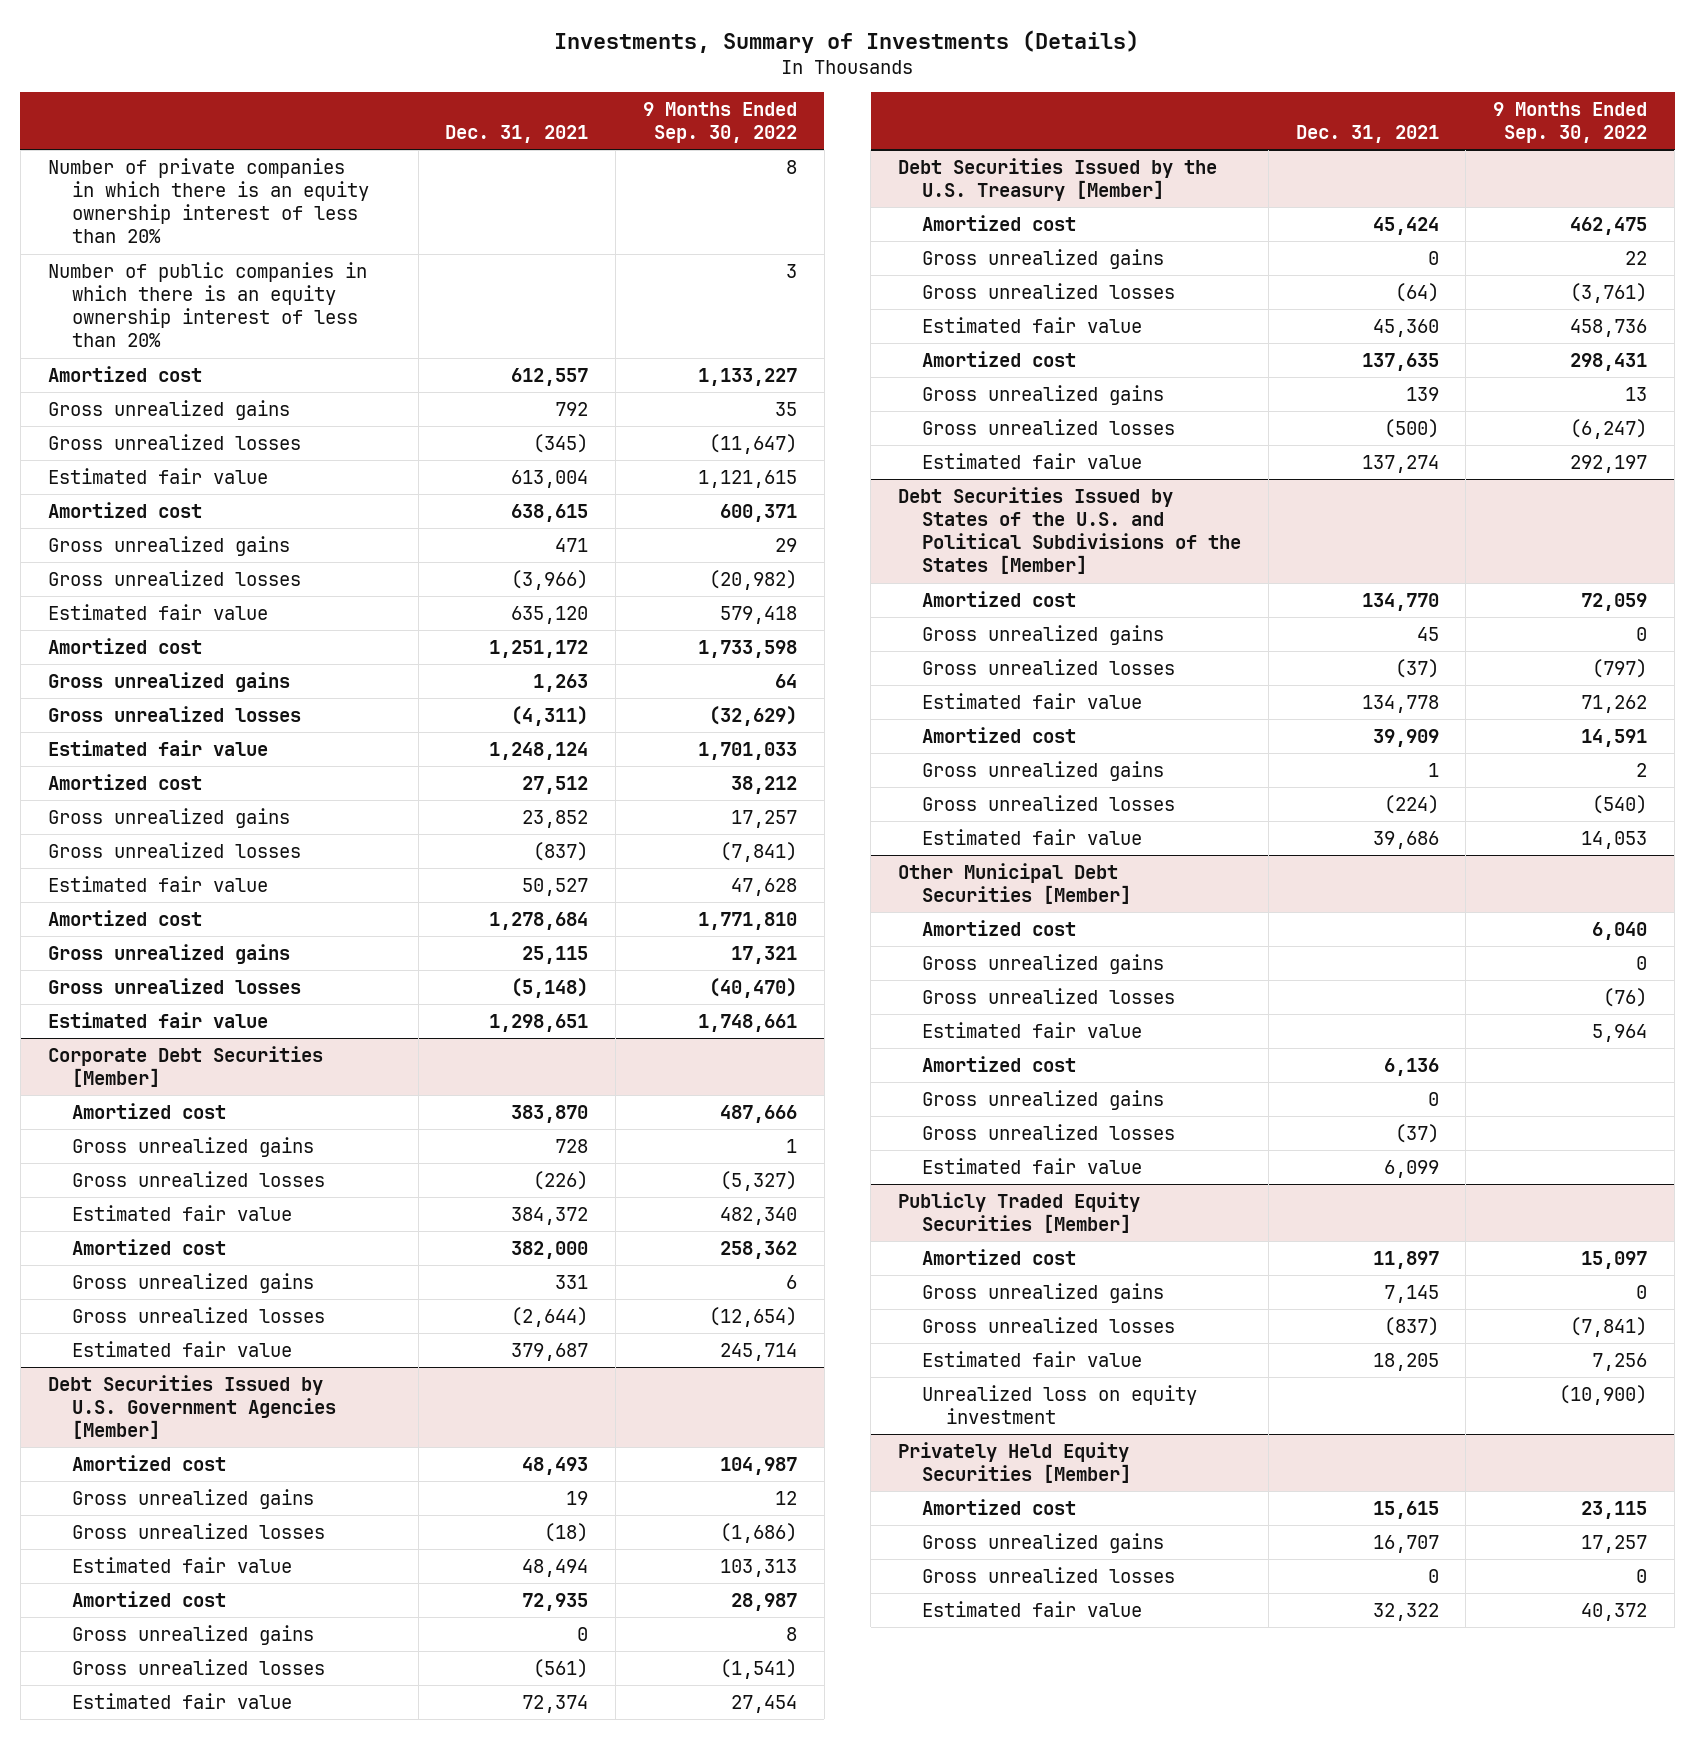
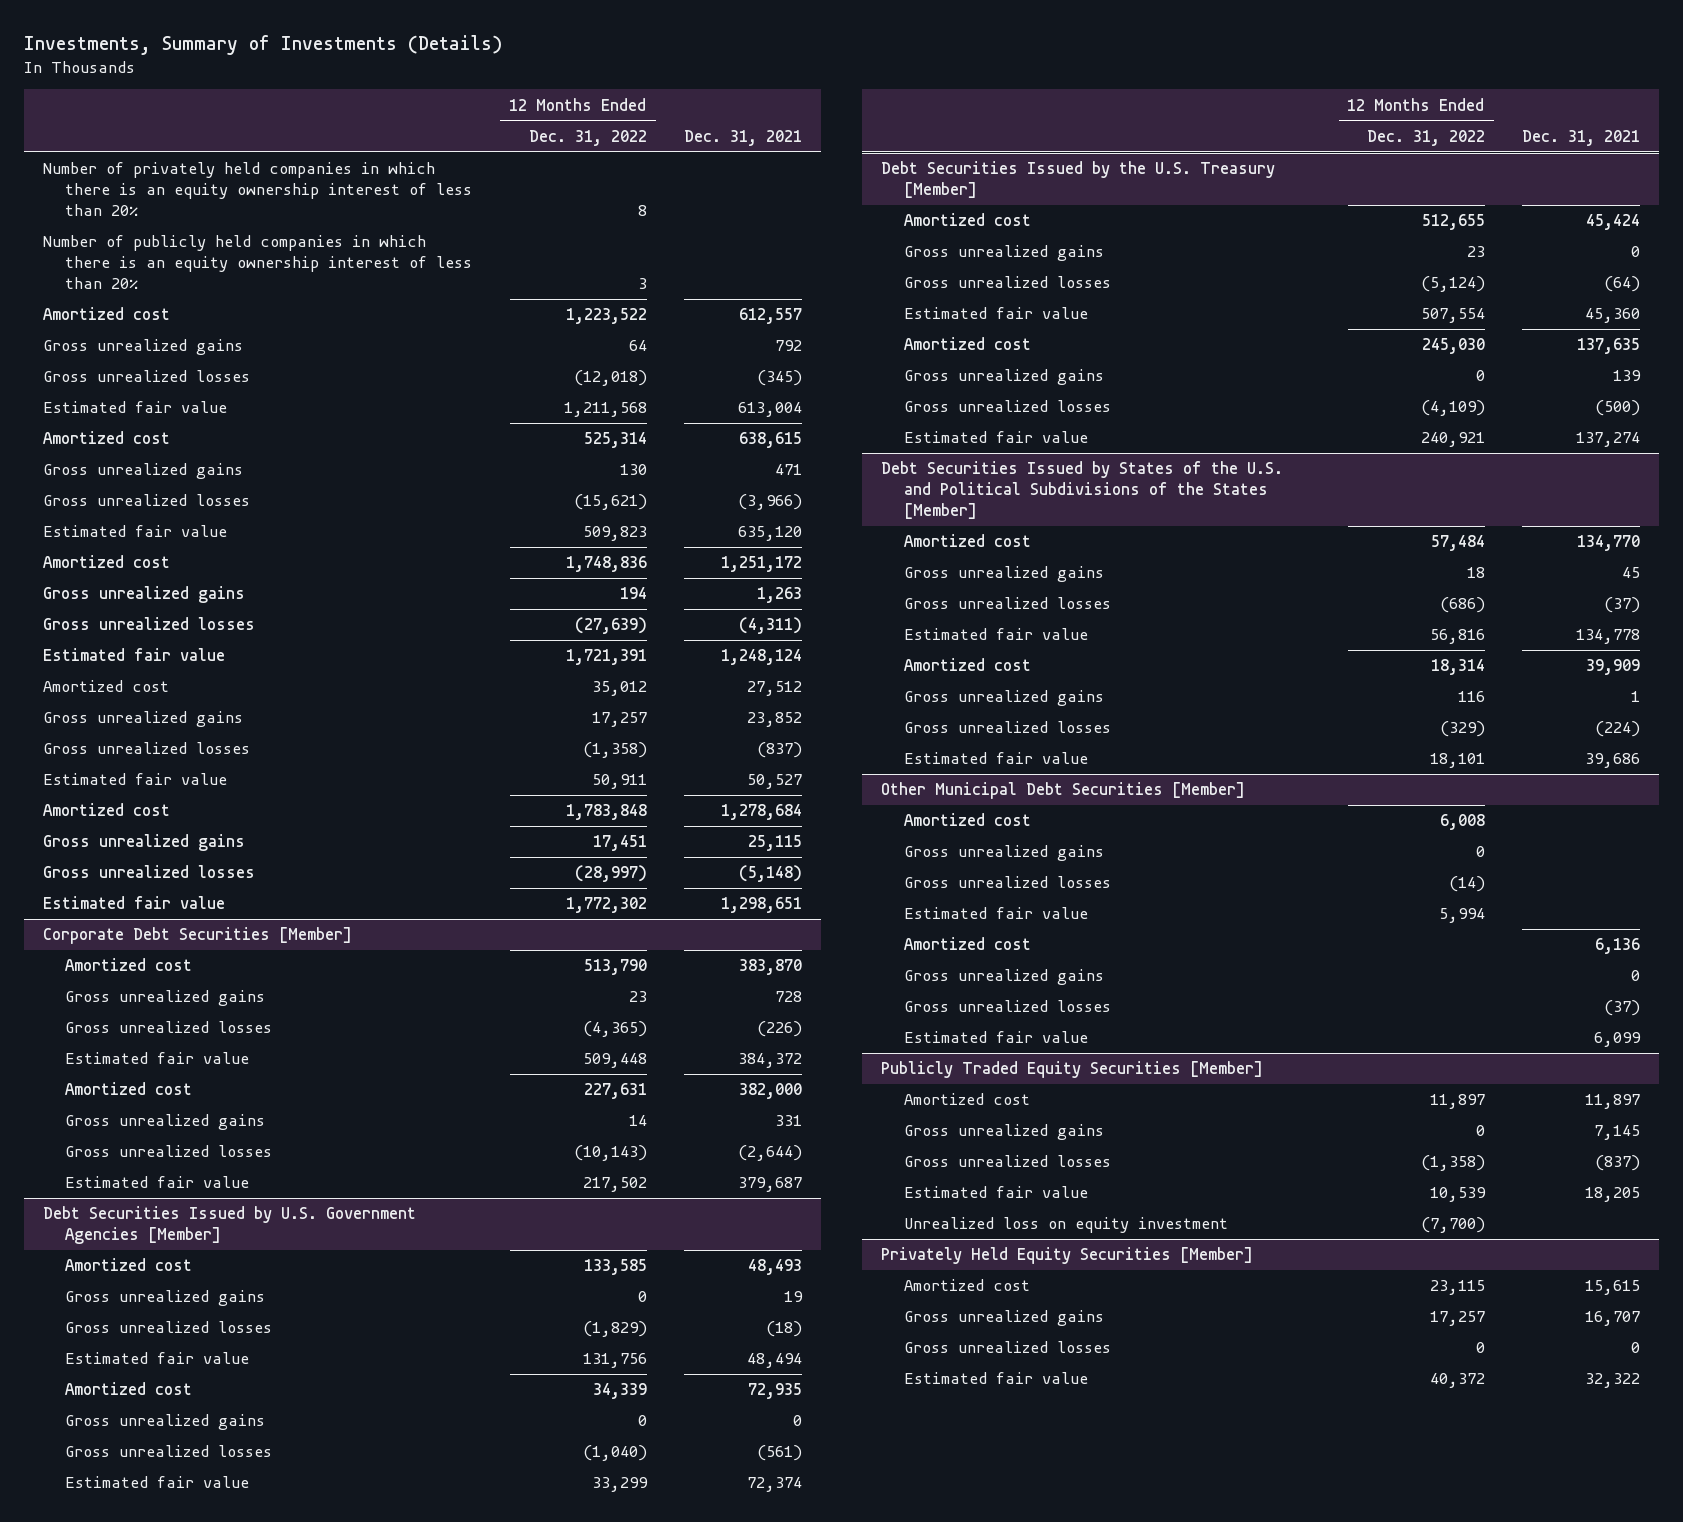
- | Dec. 31, 2021 | 9 Months Ended Sep. 30, 2022
+ | 12 Months Ended Dec. 31, 2022 | Dec. 31, 2021
- Number of private companies in which there is an equity ownership interest of less than 20% | | 8
- Number of public companies in which there is an equity ownership interest of less than 20% | | 3
+ Number of privately held companies in which there is an equity ownership interest of less than 20% | 8 |
+ Number of publicly held companies in which there is an equity ownership interest of less than 20% | 3 |

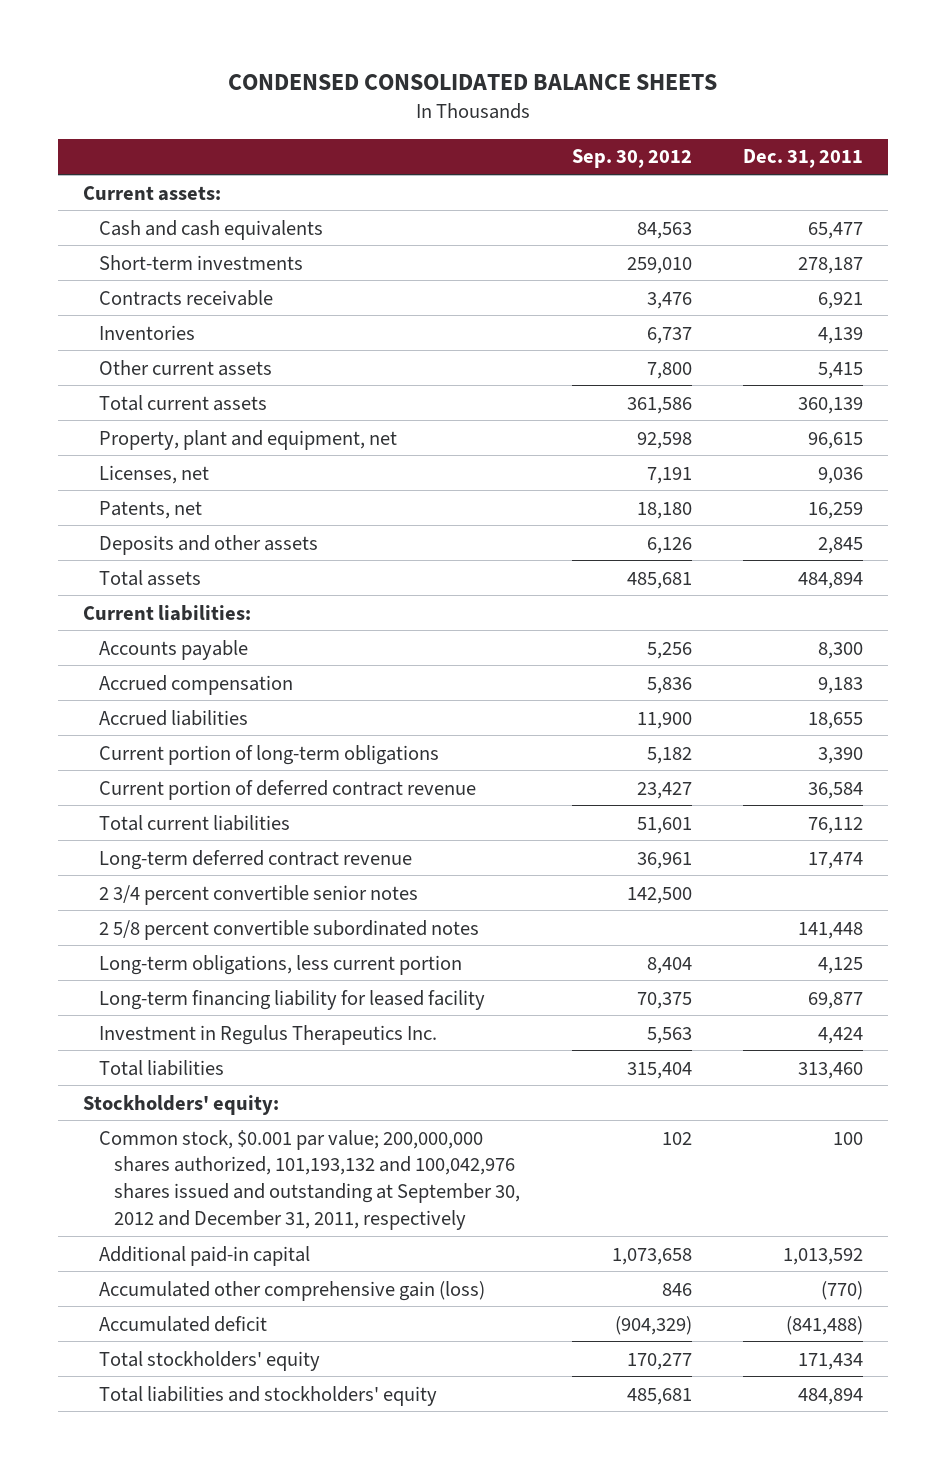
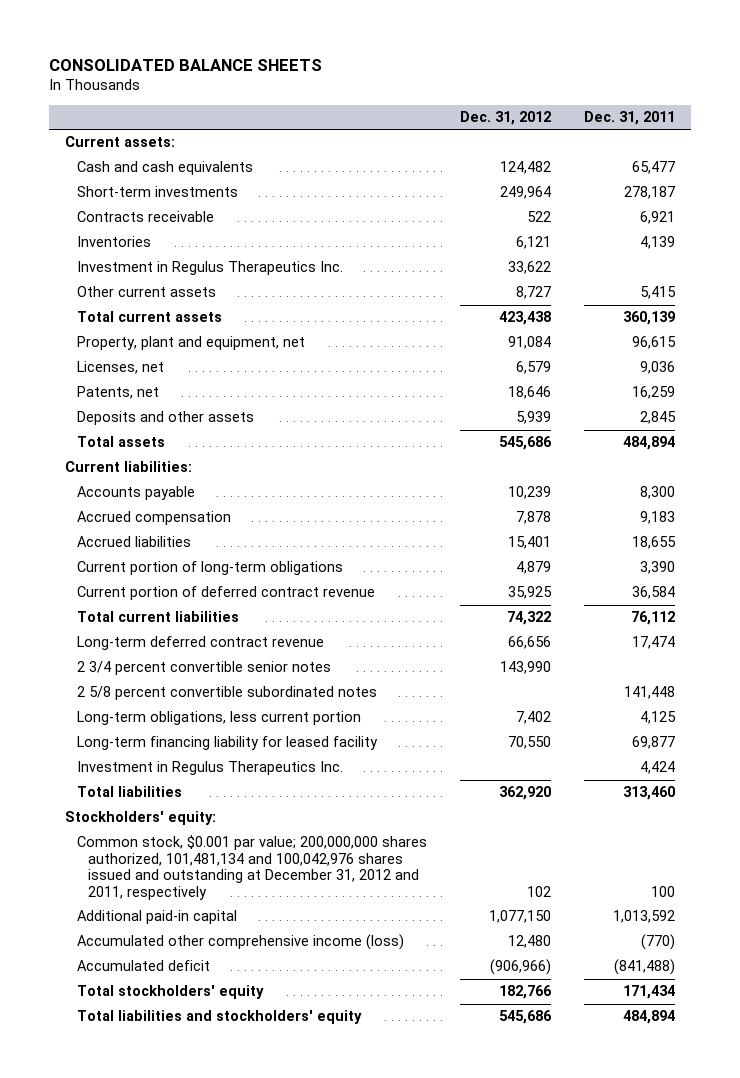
- CONDENSED CONSOLIDATED BALANCE SHEETS
+ CONSOLIDATED BALANCE SHEETS
- | Sep. 30, 2012 | Dec. 31, 2011
+ | Dec. 31, 2012 | Dec. 31, 2011
+ Investment in Regulus Therapeutics Inc. | 33,622 |
- Common stock, $0.001 par value; 200,000,000 shares authorized, 101,193,132 and 100,042,976 shares issued and outstanding at September 30, 2012 and December 31, 2011, respectively | 102 | 100
+ Common stock, $0.001 par value; 200,000,000 shares authorized, 101,481,134 and 100,042,976 shares issued and outstanding at December 31, 2012 and 2011, respectively | 102 | 100
- Accumulated other comprehensive gain (loss) | 846 | (770)
+ Accumulated other comprehensive income (loss) | 12,480 | (770)

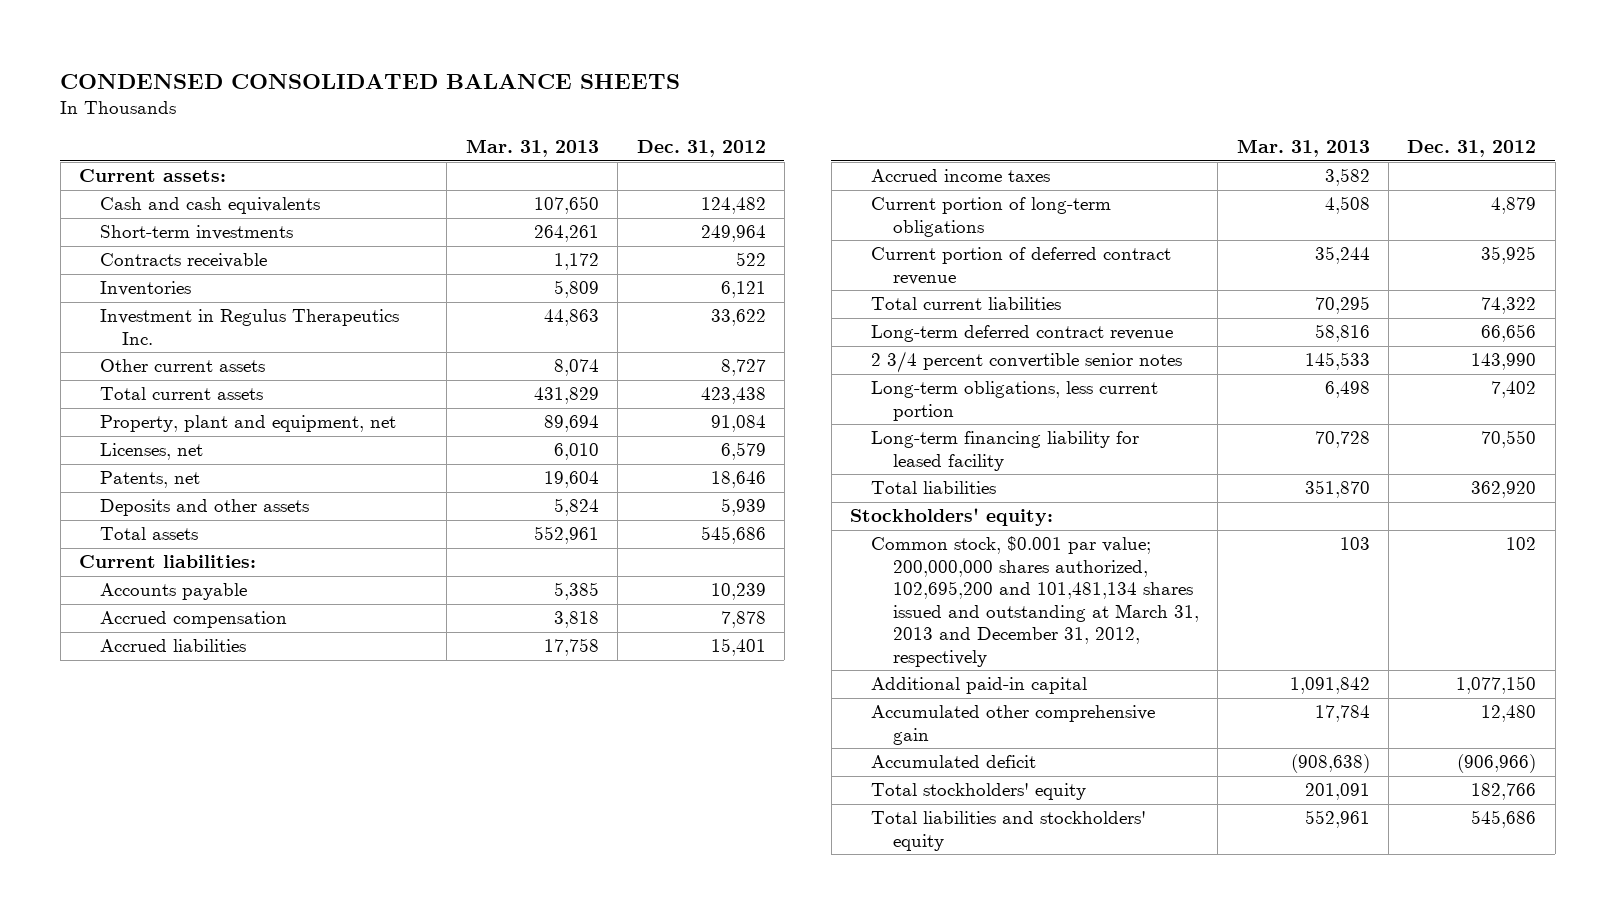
- CONSOLIDATED BALANCE SHEETS
+ CONDENSED CONSOLIDATED BALANCE SHEETS
- | Dec. 31, 2012 | Dec. 31, 2011
+ | Mar. 31, 2013 | Dec. 31, 2012
+ Accrued income taxes | 3,582 |
- 2 5/8 percent convertible subordinated notes | | 141,448
- Investment in Regulus Therapeutics Inc. | | 4,424
- Common stock, $0.001 par value; 200,000,000 shares authorized, 101,481,134 and 100,042,976 shares issued and outstanding at December 31, 2012 and 2011, respectively | 102 | 100
+ Common stock, $0.001 par value; 200,000,000 shares authorized, 102,695,200 and 101,481,134 shares issued and outstanding at March 31, 2013 and December 31, 2012, respectively | 103 | 102
- Accumulated other comprehensive income (loss) | 12,480 | (770)
+ Accumulated other comprehensive gain | 17,784 | 12,480

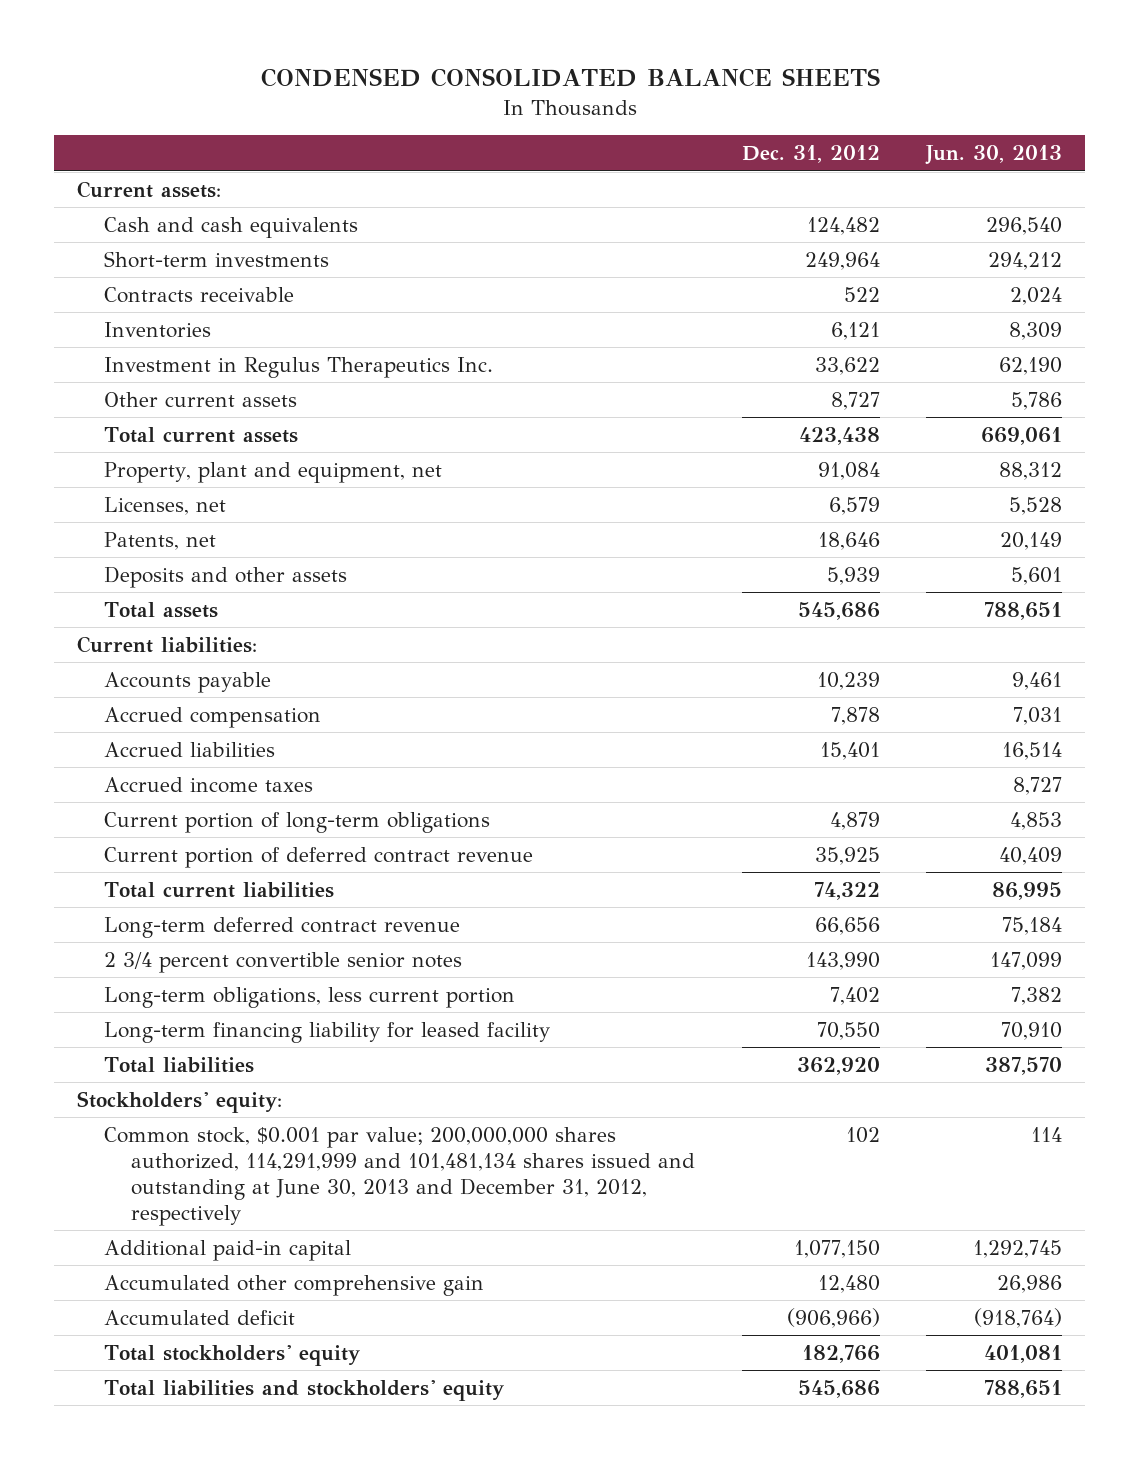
- | Mar. 31, 2013 | Dec. 31, 2012
+ | Dec. 31, 2012 | Jun. 30, 2013
- Common stock, $0.001 par value; 200,000,000 shares authorized, 102,695,200 and 101,481,134 shares issued and outstanding at March 31, 2013 and December 31, 2012, respectively | 103 | 102
+ Common stock, $0.001 par value; 200,000,000 shares authorized, 114,291,999 and 101,481,134 shares issued and outstanding at June 30, 2013 and December 31, 2012, respectively | 102 | 114

